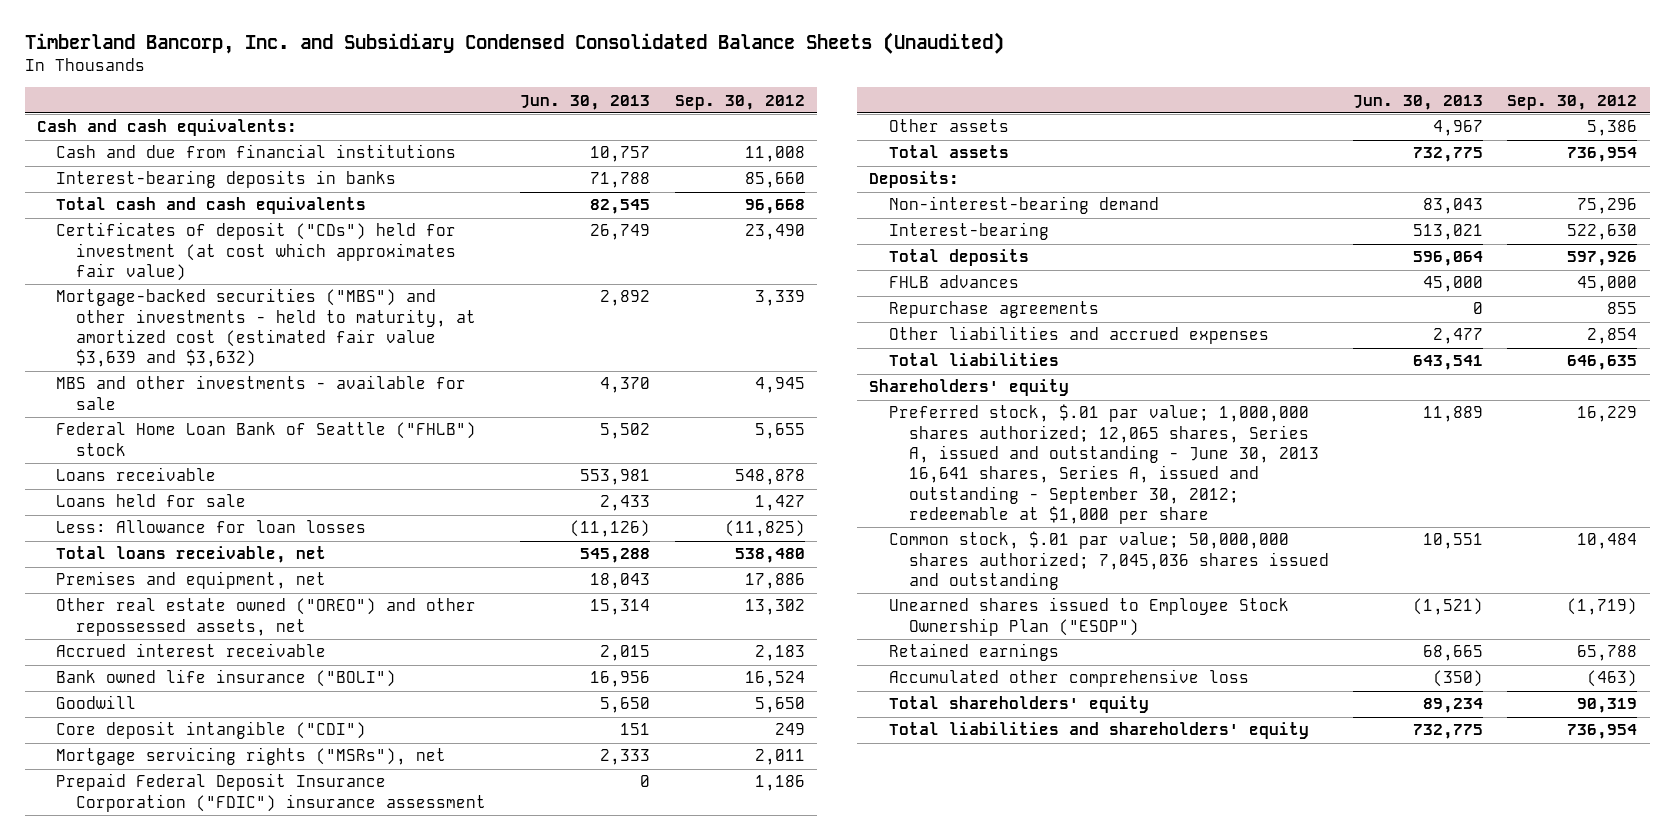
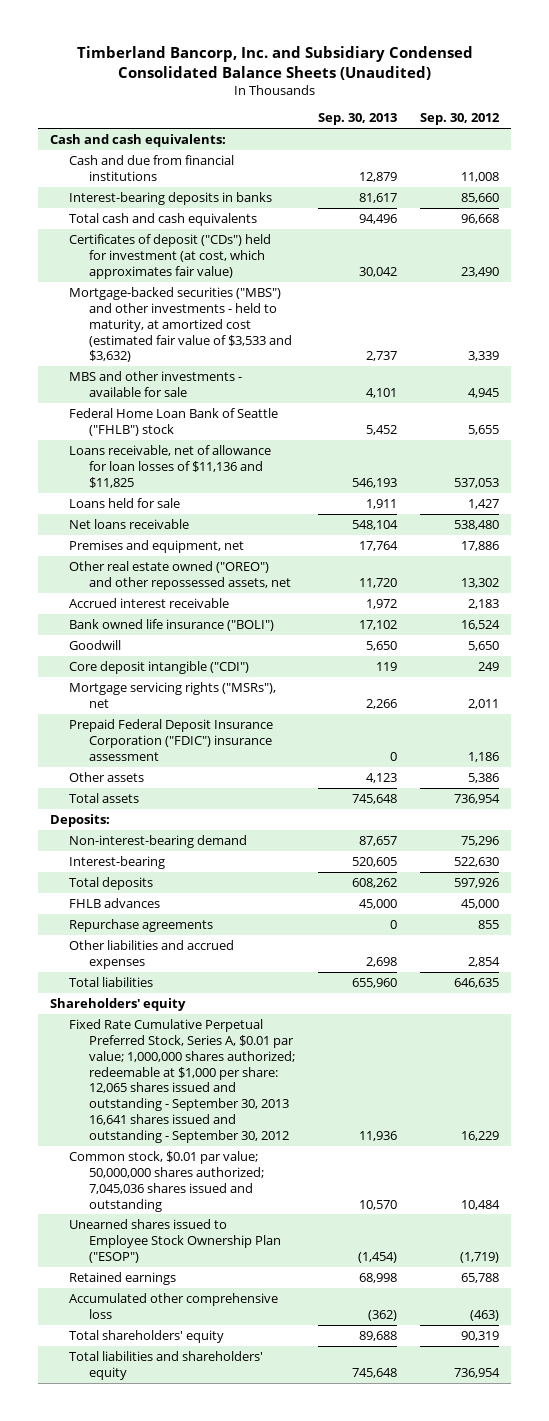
- | Jun. 30, 2013 | Sep. 30, 2012
+ | Sep. 30, 2013 | Sep. 30, 2012
- Certificates of deposit ("CDs") held for investment (at cost which approximates fair value) | 26,749 | 23,490
- Mortgage-backed securities ("MBS") and other investments - held to maturity, at amortized cost (estimated fair value $3,639 and $3,632) | 2,892 | 3,339
+ Certificates of deposit ("CDs") held for investment (at cost, which approximates fair value) | 30,042 | 23,490
+ Mortgage-backed securities ("MBS") and other investments - held to maturity, at amortized cost (estimated fair value of $3,533 and $3,632) | 2,737 | 3,339
- Loans receivable | 553,981 | 548,878
+ Loans receivable, net of allowance for loan losses of $11,136 and $11,825 | 546,193 | 537,053
- Less: Allowance for loan losses | (11,126) | (11,825)
- Total loans receivable, net | 545,288 | 538,480
+ Net loans receivable | 548,104 | 538,480
- Preferred stock, $.01 par value; 1,000,000 shares authorized; 12,065 shares, Series A, issued and outstanding - June 30, 2013 16,641 shares, Series A, issued and outstanding - September 30, 2012; redeemable at $1,000 per share | 11,889 | 16,229
- Common stock, $.01 par value; 50,000,000 shares authorized; 7,045,036 shares issued and outstanding | 10,551 | 10,484
+ Fixed Rate Cumulative Perpetual Preferred Stock, Series A, $0.01 par value; 1,000,000 shares authorized; redeemable at $1,000 per share: 12,065 shares issued and outstanding - September 30, 2013 16,641 shares issued and outstanding - September 30, 2012 | 11,936 | 16,229
+ Common stock, $0.01 par value; 50,000,000 shares authorized; 7,045,036 shares issued and outstanding | 10,570 | 10,484

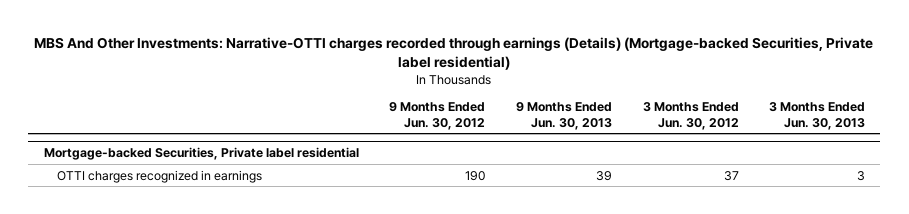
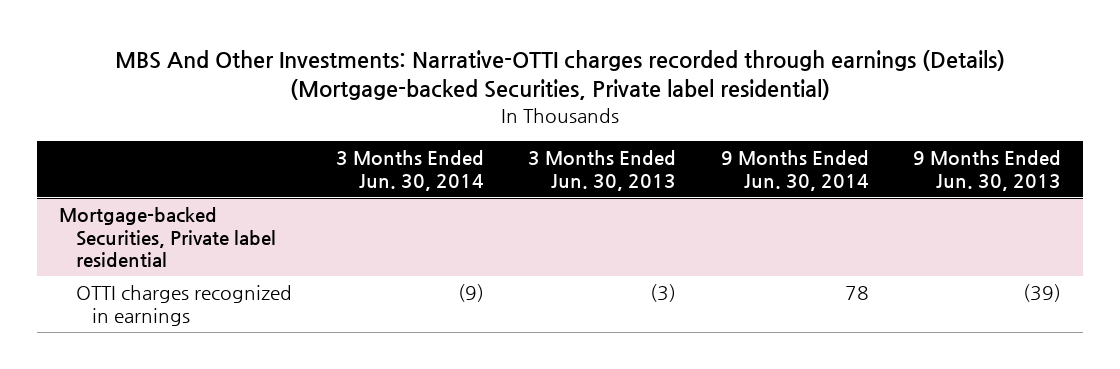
- | 9 Months Ended Jun. 30, 2012 | 9 Months Ended Jun. 30, 2013 | 3 Months Ended Jun. 30, 2012 | 3 Months Ended Jun. 30, 2013
+ | 3 Months Ended Jun. 30, 2014 | 3 Months Ended Jun. 30, 2013 | 9 Months Ended Jun. 30, 2014 | 9 Months Ended Jun. 30, 2013
@ Mortgage-backed Securities, Private label residential
- OTTI charges recognized in earnings | 190 | 39 | 37 | 3
+ OTTI charges recognized in earnings | (9) | (3) | 78 | (39)

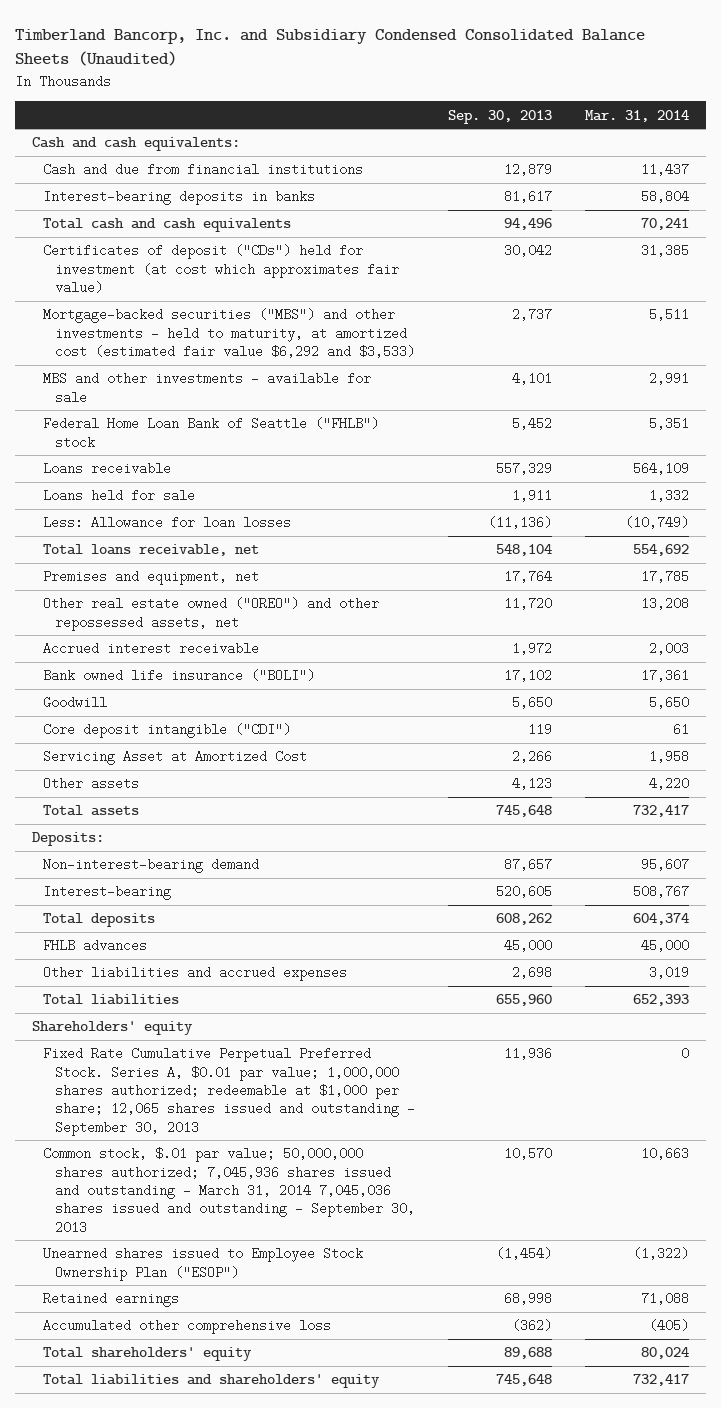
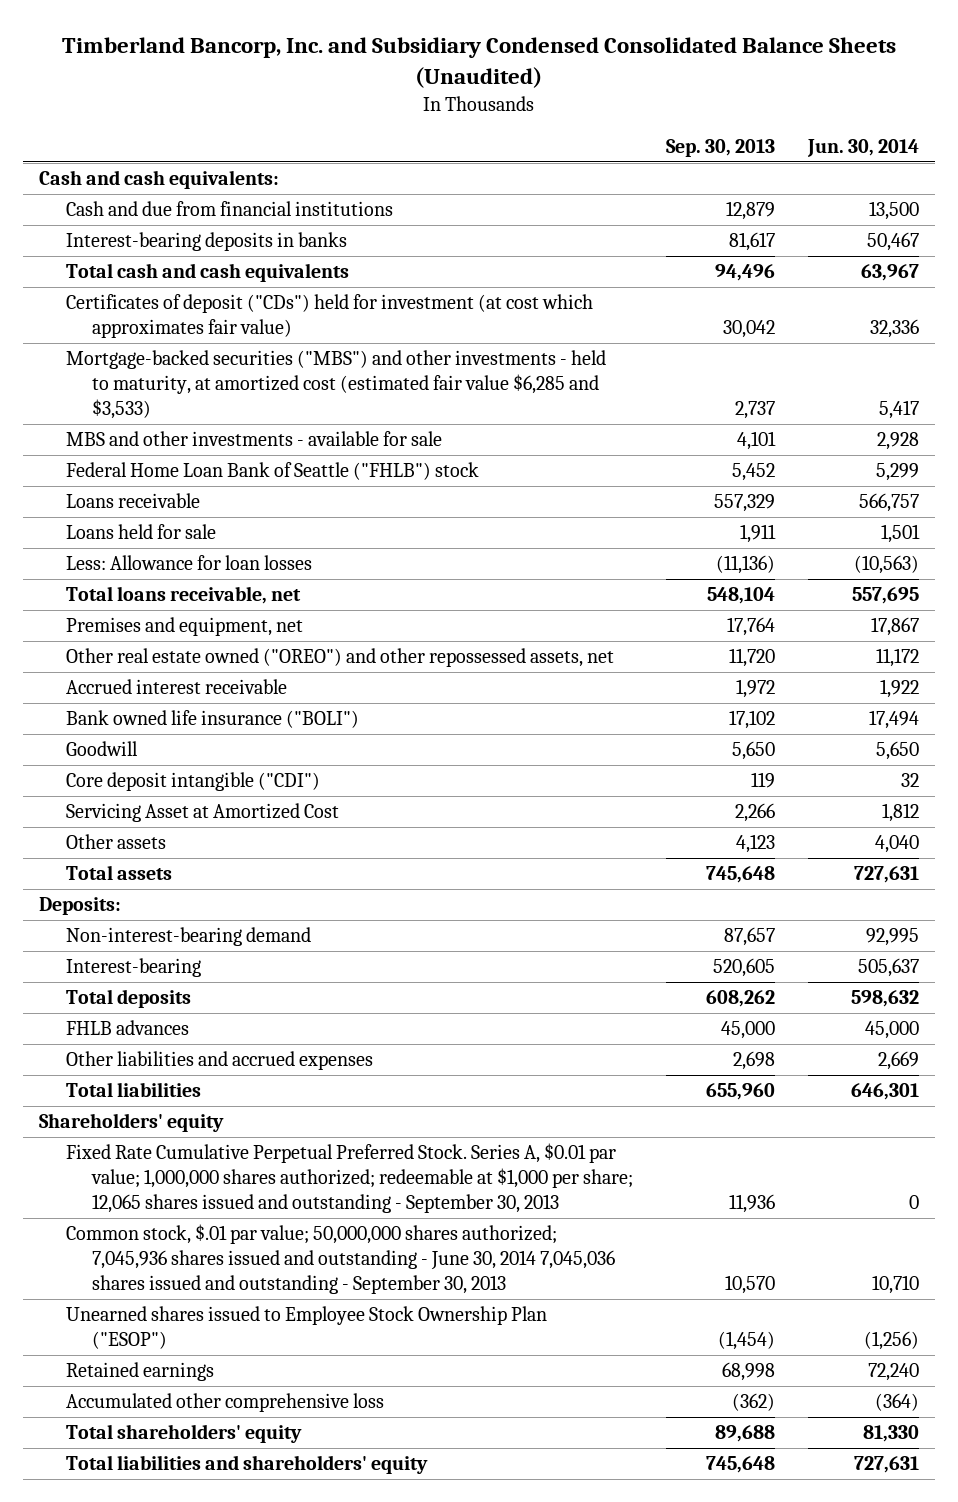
- | Sep. 30, 2013 | Mar. 31, 2014
+ | Sep. 30, 2013 | Jun. 30, 2014
- Mortgage-backed securities ("MBS") and other investments - held to maturity, at amortized cost (estimated fair value $6,292 and $3,533) | 2,737 | 5,511
+ Mortgage-backed securities ("MBS") and other investments - held to maturity, at amortized cost (estimated fair value $6,285 and $3,533) | 2,737 | 5,417
- Common stock, $.01 par value; 50,000,000 shares authorized; 7,045,936 shares issued and outstanding - March 31, 2014 7,045,036 shares issued and outstanding - September 30, 2013 | 10,570 | 10,663
+ Common stock, $.01 par value; 50,000,000 shares authorized; 7,045,936 shares issued and outstanding - June 30, 2014 7,045,036 shares issued and outstanding - September 30, 2013 | 10,570 | 10,710

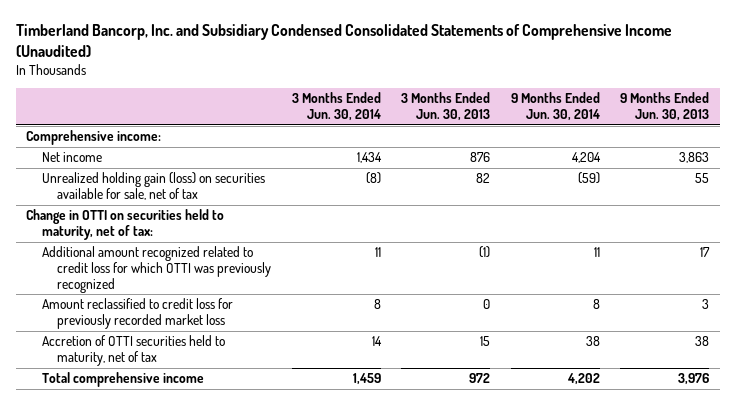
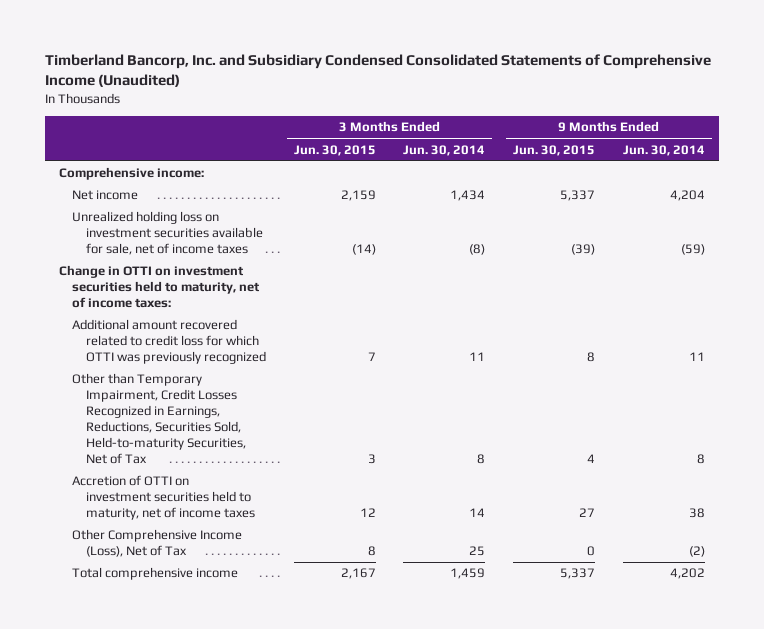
- | 3 Months Ended Jun. 30, 2014 | 3 Months Ended Jun. 30, 2013 | 9 Months Ended Jun. 30, 2014 | 9 Months Ended Jun. 30, 2013
+ | 3 Months Ended Jun. 30, 2015 | 3 Months Ended Jun. 30, 2014 | 9 Months Ended Jun. 30, 2015 | 9 Months Ended Jun. 30, 2014
- Unrealized holding gain (loss) on securities available for sale, net of tax | (8) | 82 | (59) | 55
- Change in OTTI on securities held to maturity, net of tax:
- Additional amount recognized related to credit loss for which OTTI was previously recognized | 11 | (1) | 11 | 17
- Amount reclassified to credit loss for previously recorded market loss | 8 | 0 | 8 | 3
- Accretion of OTTI securities held to maturity, net of tax | 14 | 15 | 38 | 38
+ Unrealized holding loss on investment securities available for sale, net of income taxes | (14) | (8) | (39) | (59)
+ Change in OTTI on investment securities held to maturity, net of income taxes:
+ Additional amount recovered related to credit loss for which OTTI was previously recognized | 7 | 11 | 8 | 11
+ Other than Temporary Impairment, Credit Losses Recognized in Earnings, Reductions, Securities Sold, Held-to-maturity Securities, Net of Tax | 3 | 8 | 4 | 8
+ Accretion of OTTI on investment securities held to maturity, net of income taxes | 12 | 14 | 27 | 38
+ Other Comprehensive Income (Loss), Net of Tax | 8 | 25 | 0 | (2)

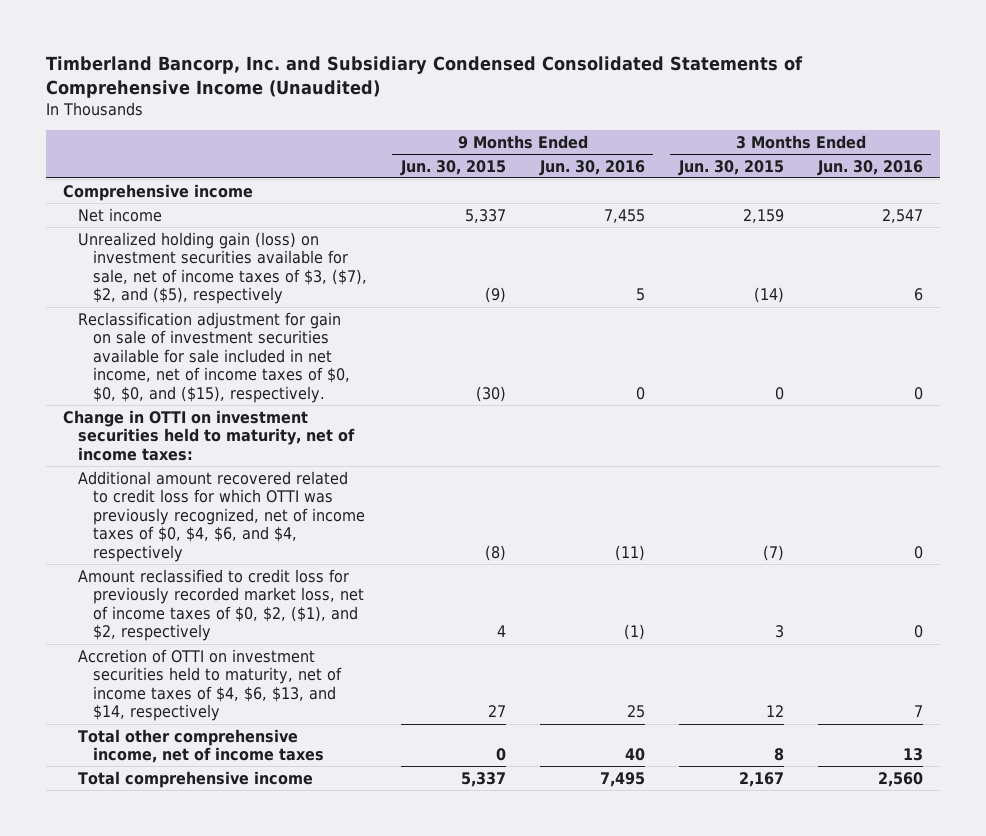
- | 3 Months Ended Jun. 30, 2015 | 3 Months Ended Jun. 30, 2014 | 9 Months Ended Jun. 30, 2015 | 9 Months Ended Jun. 30, 2014
+ | 9 Months Ended Jun. 30, 2015 | 9 Months Ended Jun. 30, 2016 | 3 Months Ended Jun. 30, 2015 | 3 Months Ended Jun. 30, 2016
- Comprehensive income:
+ Comprehensive income
- Unrealized holding loss on investment securities available for sale, net of income taxes | (14) | (8) | (39) | (59)
+ Unrealized holding gain (loss) on investment securities available for sale, net of income taxes of $3, ($7), $2, and ($5), respectively | (9) | 5 | (14) | 6
+ Reclassification adjustment for gain on sale of investment securities available for sale included in net income, net of income taxes of $0, $0, $0, and ($15), respectively. | (30) | 0 | 0 | 0
- Additional amount recovered related to credit loss for which OTTI was previously recognized | 7 | 11 | 8 | 11
- Other than Temporary Impairment, Credit Losses Recognized in Earnings, Reductions, Securities Sold, Held-to-maturity Securities, Net of Tax | 3 | 8 | 4 | 8
- Accretion of OTTI on investment securities held to maturity, net of income taxes | 12 | 14 | 27 | 38
- Other Comprehensive Income (Loss), Net of Tax | 8 | 25 | 0 | (2)
+ Additional amount recovered related to credit loss for which OTTI was previously recognized, net of income taxes of $0, $4, $6, and $4, respectively | (8) | (11) | (7) | 0
+ Amount reclassified to credit loss for previously recorded market loss, net of income taxes of $0, $2, ($1), and $2, respectively | 4 | (1) | 3 | 0
+ Accretion of OTTI on investment securities held to maturity, net of income taxes of $4, $6, $13, and $14, respectively | 27 | 25 | 12 | 7
+ Total other comprehensive income, net of income taxes | 0 | 40 | 8 | 13

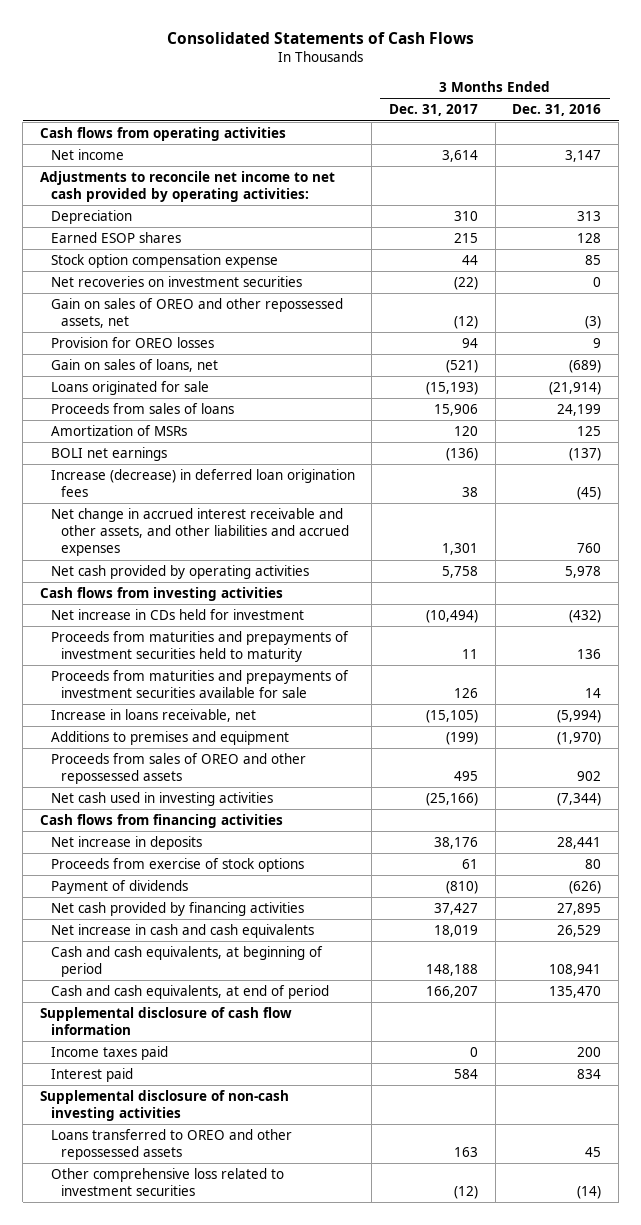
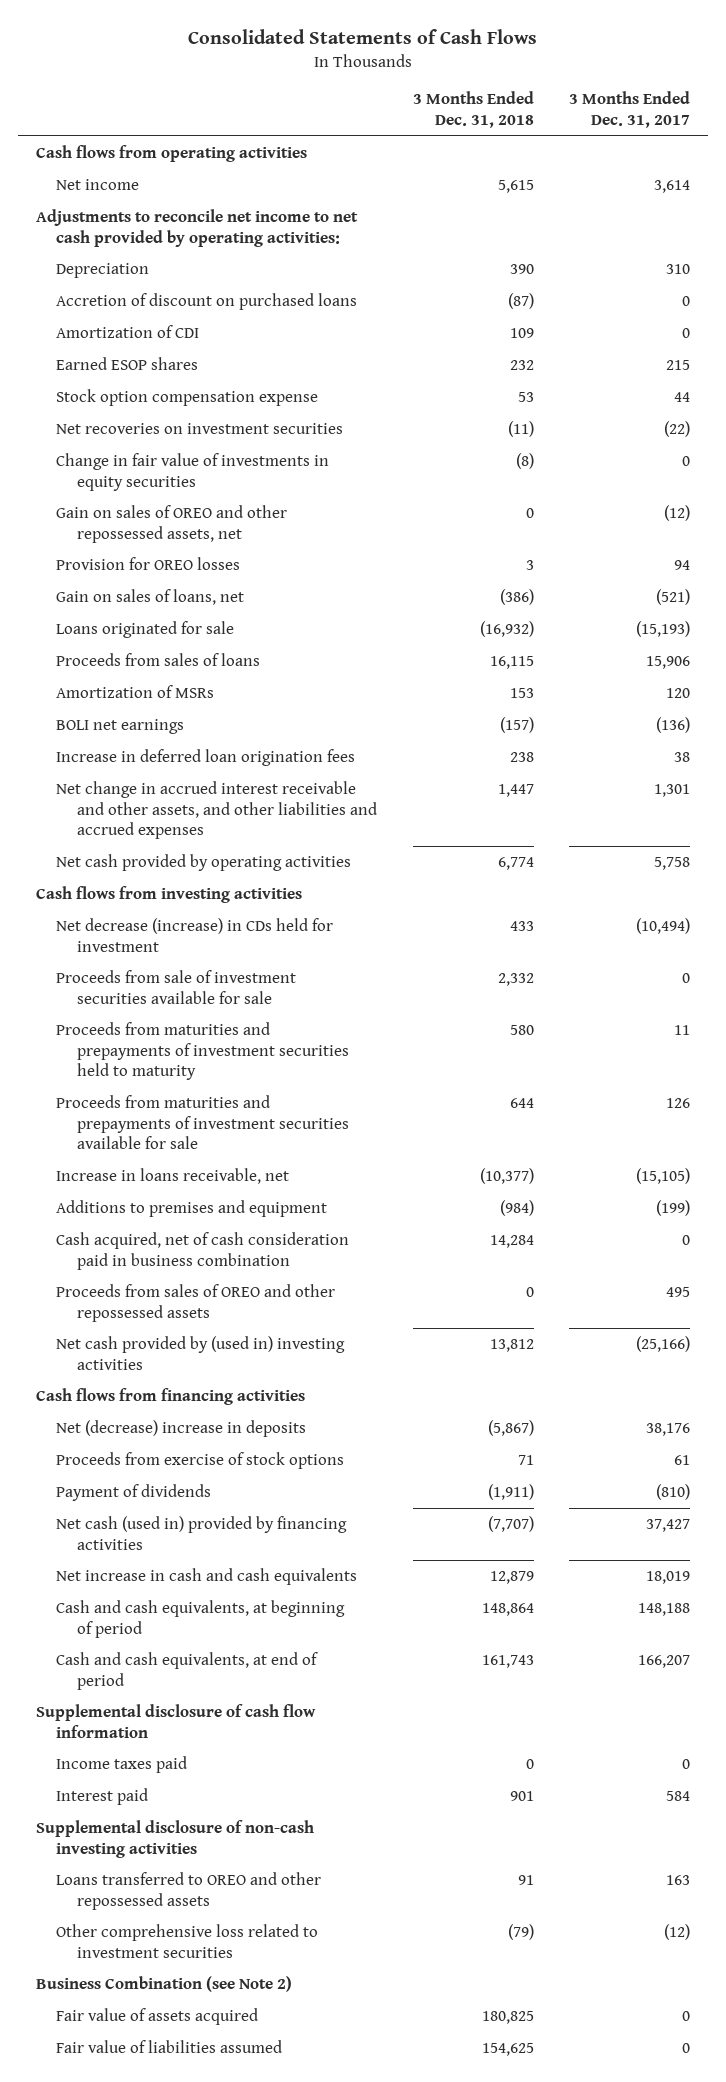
- | 3 Months Ended Dec. 31, 2017 | 3 Months Ended Dec. 31, 2016
+ | 3 Months Ended Dec. 31, 2018 | 3 Months Ended Dec. 31, 2017
+ Accretion of discount on purchased loans | (87) | 0
+ Amortization of CDI | 109 | 0
+ Change in fair value of investments in equity securities | (8) | 0
- Increase (decrease) in deferred loan origination fees | 38 | (45)
+ Increase in deferred loan origination fees | 238 | 38
- Net increase in CDs held for investment | (10,494) | (432)
+ Net decrease (increase) in CDs held for investment | 433 | (10,494)
+ Proceeds from sale of investment securities available for sale | 2,332 | 0
+ Cash acquired, net of cash consideration paid in business combination | 14,284 | 0
- Net cash used in investing activities | (25,166) | (7,344)
+ Net cash provided by (used in) investing activities | 13,812 | (25,166)
- Net increase in deposits | 38,176 | 28,441
+ Net (decrease) increase in deposits | (5,867) | 38,176
- Net cash provided by financing activities | 37,427 | 27,895
+ Net cash (used in) provided by financing activities | (7,707) | 37,427
+ Business Combination (see Note 2)
+ Fair value of assets acquired | 180,825 | 0
+ Fair value of liabilities assumed | 154,625 | 0

